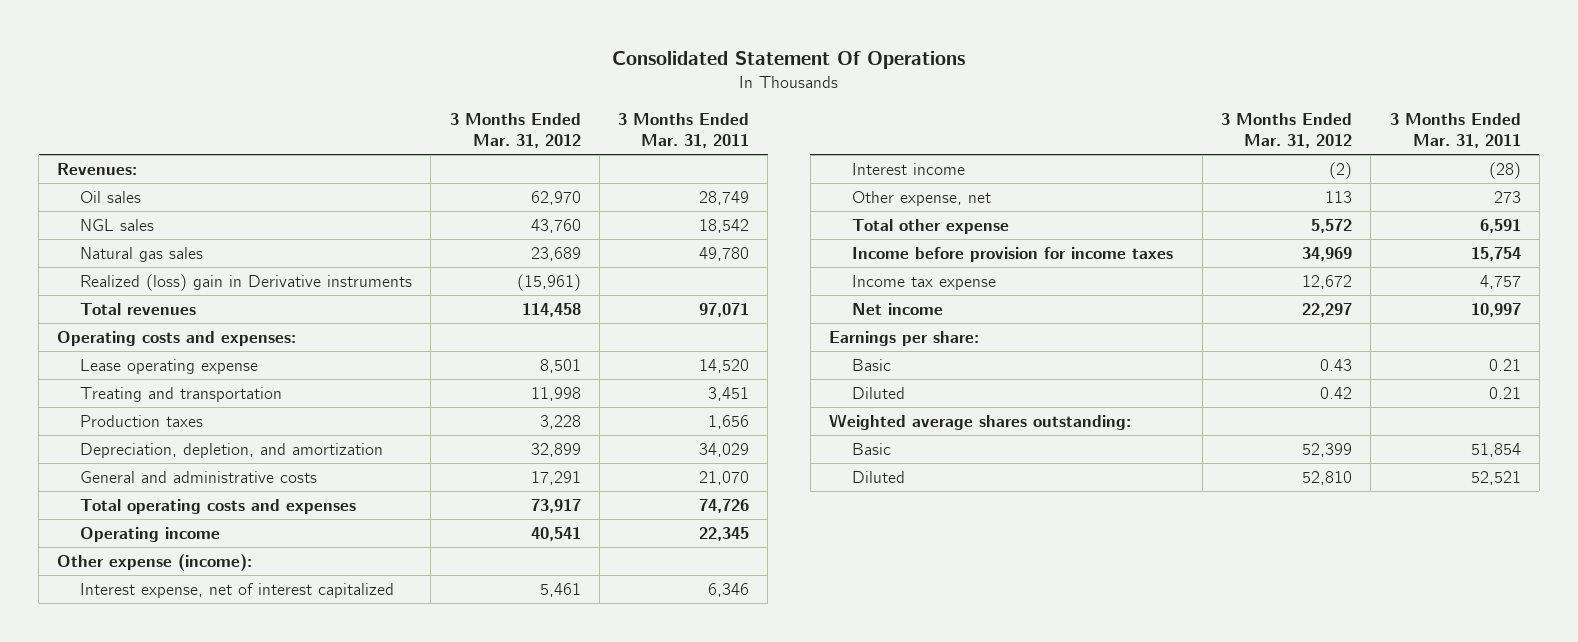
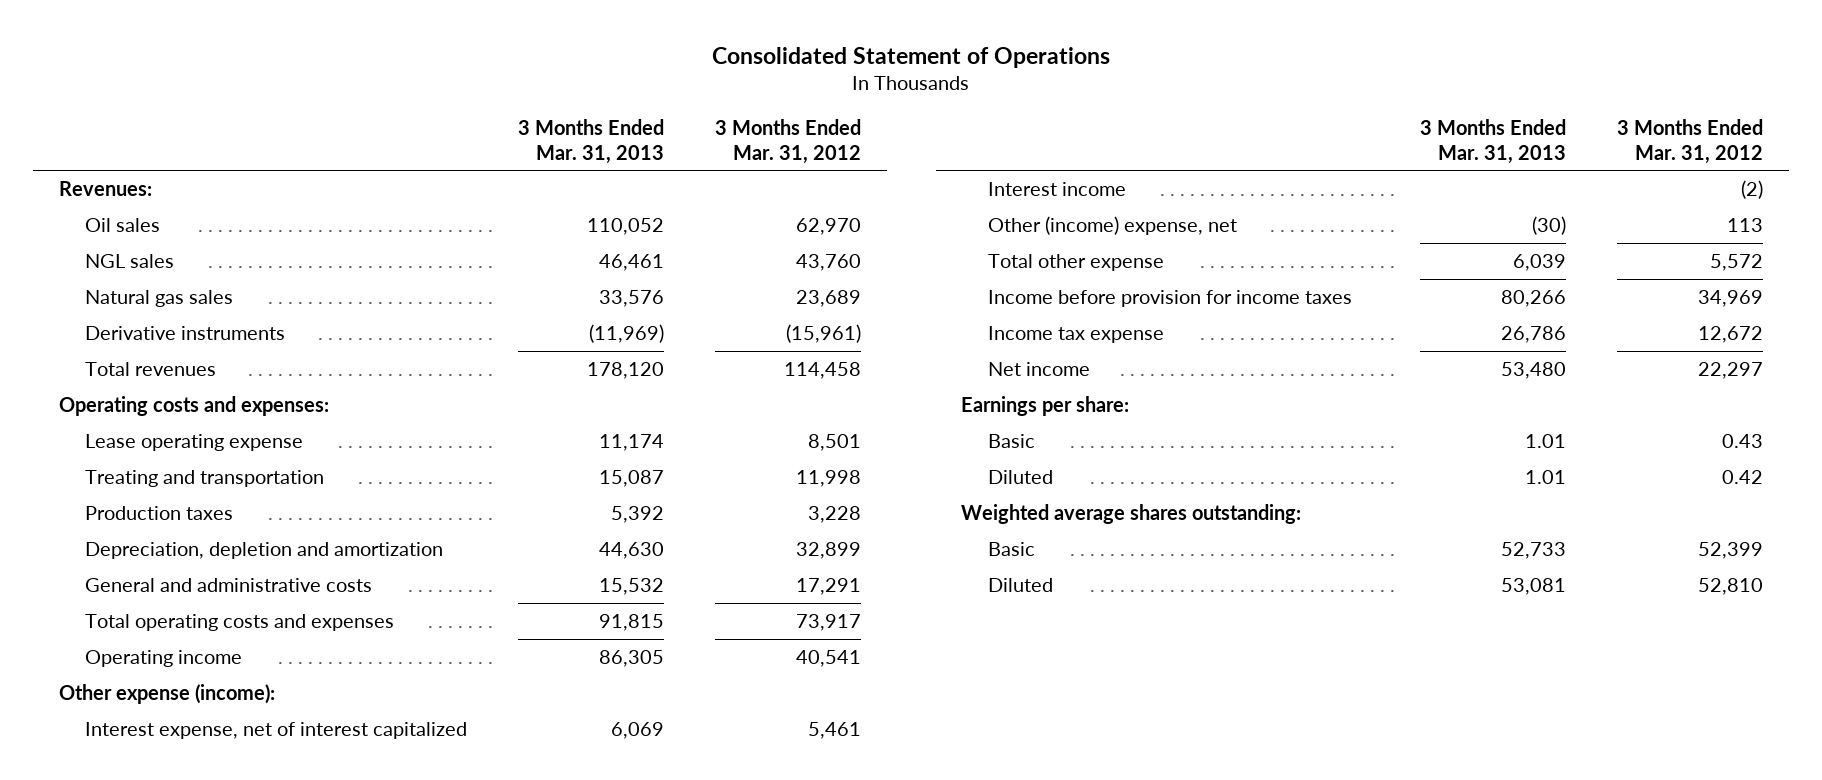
- Consolidated Statement Of Operations
+ Consolidated Statement of Operations
- | 3 Months Ended Mar. 31, 2012 | 3 Months Ended Mar. 31, 2011
+ | 3 Months Ended Mar. 31, 2013 | 3 Months Ended Mar. 31, 2012
- Realized (loss) gain in Derivative instruments | (15,961) |
+ Derivative instruments | (11,969) | (15,961)
- Depreciation, depletion, and amortization | 32,899 | 34,029
+ Depreciation, depletion and amortization | 44,630 | 32,899
- Other expense, net | 113 | 273
+ Other (income) expense, net | (30) | 113

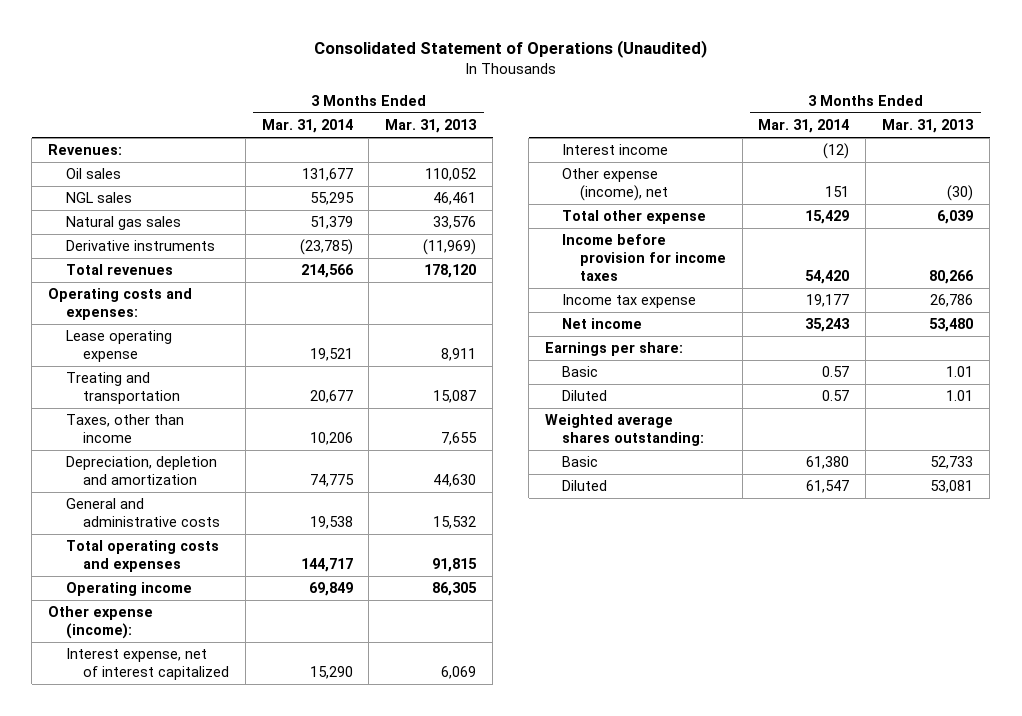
- Consolidated Statement of Operations
+ Consolidated Statement of Operations (Unaudited)
- | 3 Months Ended Mar. 31, 2013 | 3 Months Ended Mar. 31, 2012
+ | 3 Months Ended Mar. 31, 2014 | 3 Months Ended Mar. 31, 2013
- Lease operating expense | 11,174 | 8,501
+ Lease operating expense | 19,521 | 8,911
- Production taxes | 5,392 | 3,228
+ Taxes, other than income | 10,206 | 7,655
- Other (income) expense, net | (30) | 113
+ Other expense (income), net | 151 | (30)

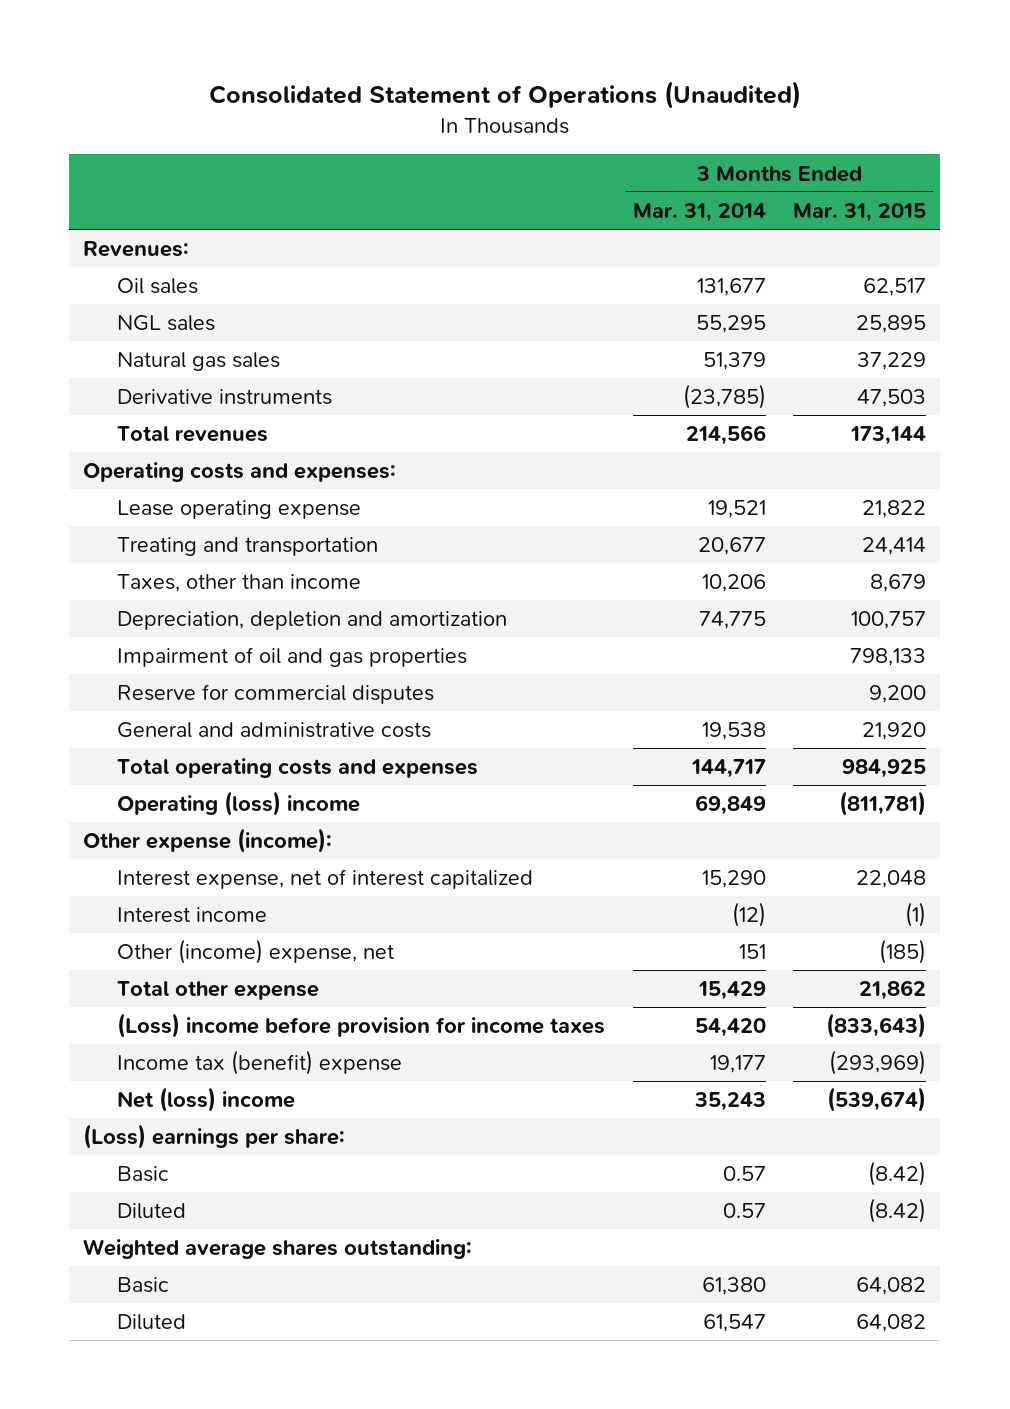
- | 3 Months Ended Mar. 31, 2014 | 3 Months Ended Mar. 31, 2013
+ | 3 Months Ended Mar. 31, 2014 | 3 Months Ended Mar. 31, 2015
+ Impairment of oil and gas properties | | 798,133
+ Reserve for commercial disputes | | 9,200
- Operating income | 69,849 | 86,305
+ Operating (loss) income | 69,849 | (811,781)
- Other expense (income), net | 151 | (30)
+ Other (income) expense, net | 151 | (185)
- Income before provision for income taxes | 54,420 | 80,266
- Income tax expense | 19,177 | 26,786
- Net income | 35,243 | 53,480
- Earnings per share:
+ (Loss) income before provision for income taxes | 54,420 | (833,643)
+ Income tax (benefit) expense | 19,177 | (293,969)
+ Net (loss) income | 35,243 | (539,674)
+ (Loss) earnings per share:

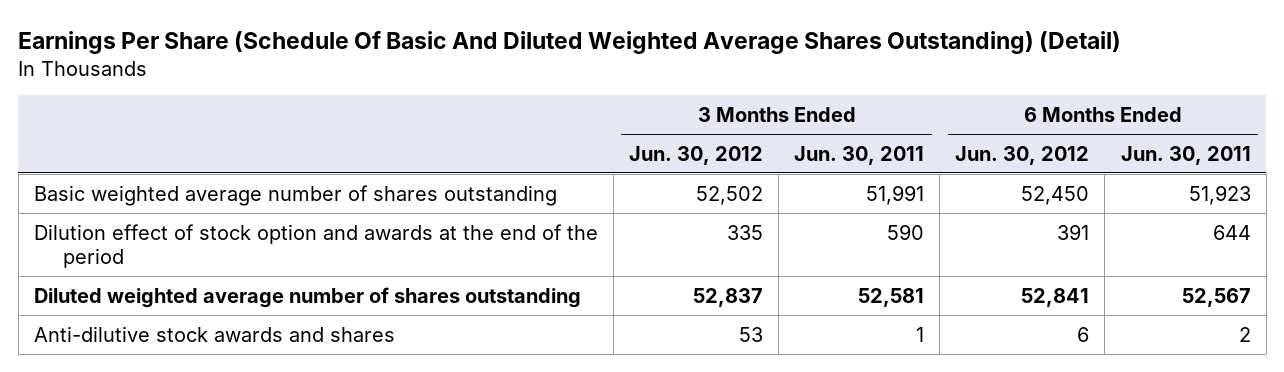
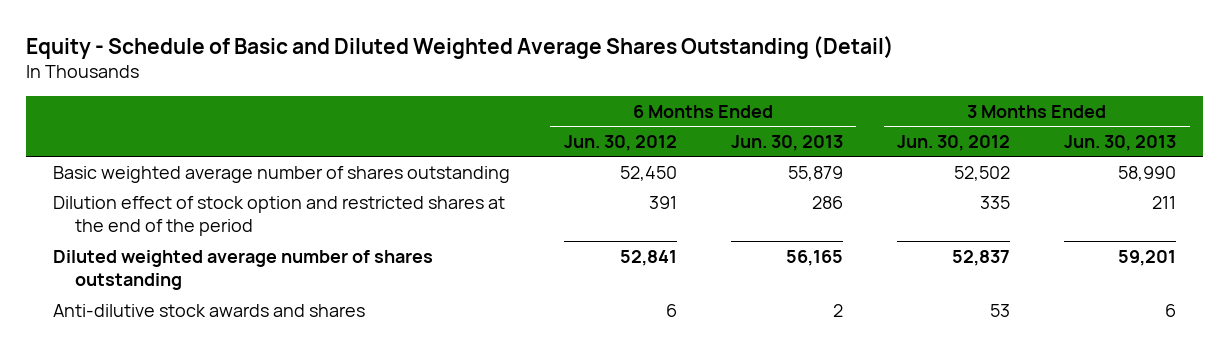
- Earnings Per Share (Schedule Of Basic And Diluted Weighted Average Shares Outstanding) (Detail)
+ Equity - Schedule of Basic and Diluted Weighted Average Shares Outstanding (Detail)
- | 3 Months Ended Jun. 30, 2012 | 3 Months Ended Jun. 30, 2011 | 6 Months Ended Jun. 30, 2012 | 6 Months Ended Jun. 30, 2011
+ | 6 Months Ended Jun. 30, 2012 | 6 Months Ended Jun. 30, 2013 | 3 Months Ended Jun. 30, 2012 | 3 Months Ended Jun. 30, 2013
- Dilution effect of stock option and awards at the end of the period | 335 | 590 | 391 | 644
+ Dilution effect of stock option and restricted shares at the end of the period | 391 | 286 | 335 | 211

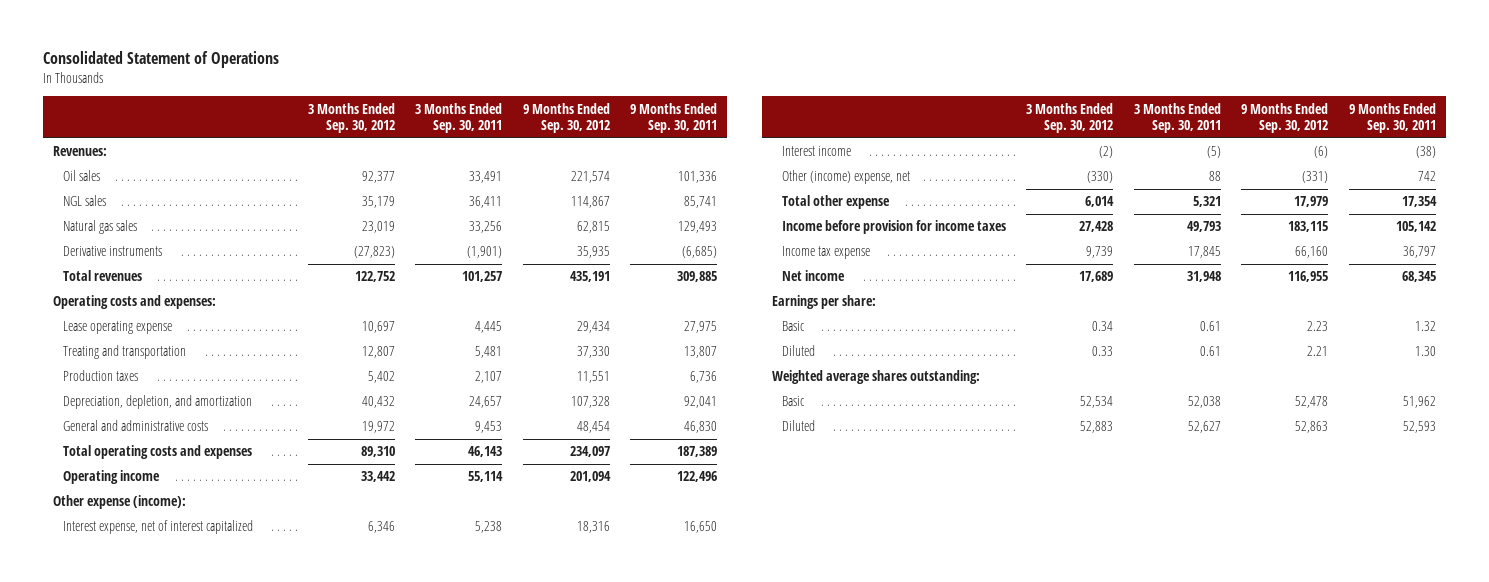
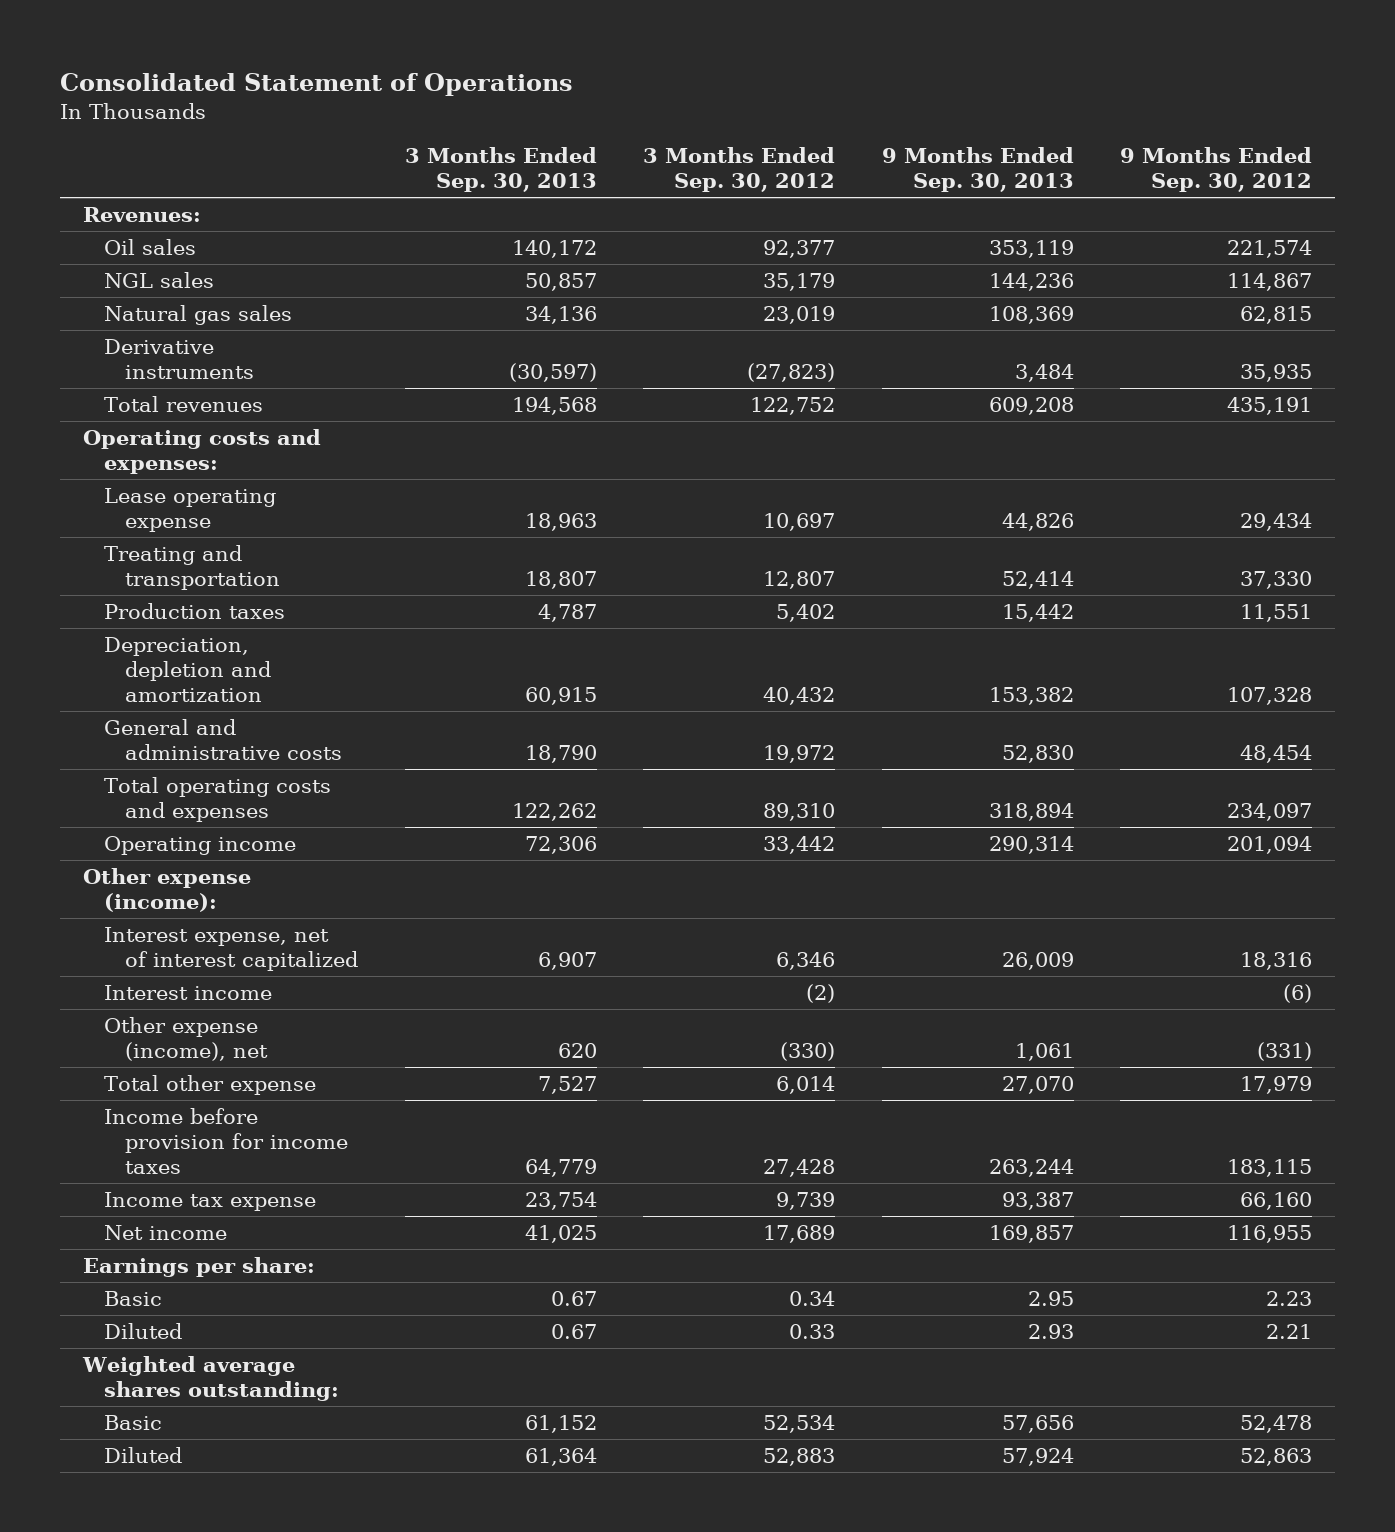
- | 3 Months Ended Sep. 30, 2012 | 3 Months Ended Sep. 30, 2011 | 9 Months Ended Sep. 30, 2012 | 9 Months Ended Sep. 30, 2011
+ | 3 Months Ended Sep. 30, 2013 | 3 Months Ended Sep. 30, 2012 | 9 Months Ended Sep. 30, 2013 | 9 Months Ended Sep. 30, 2012
- Depreciation, depletion, and amortization | 40,432 | 24,657 | 107,328 | 92,041
+ Depreciation, depletion and amortization | 60,915 | 40,432 | 153,382 | 107,328
- Other (income) expense, net | (330) | 88 | (331) | 742
+ Other expense (income), net | 620 | (330) | 1,061 | (331)

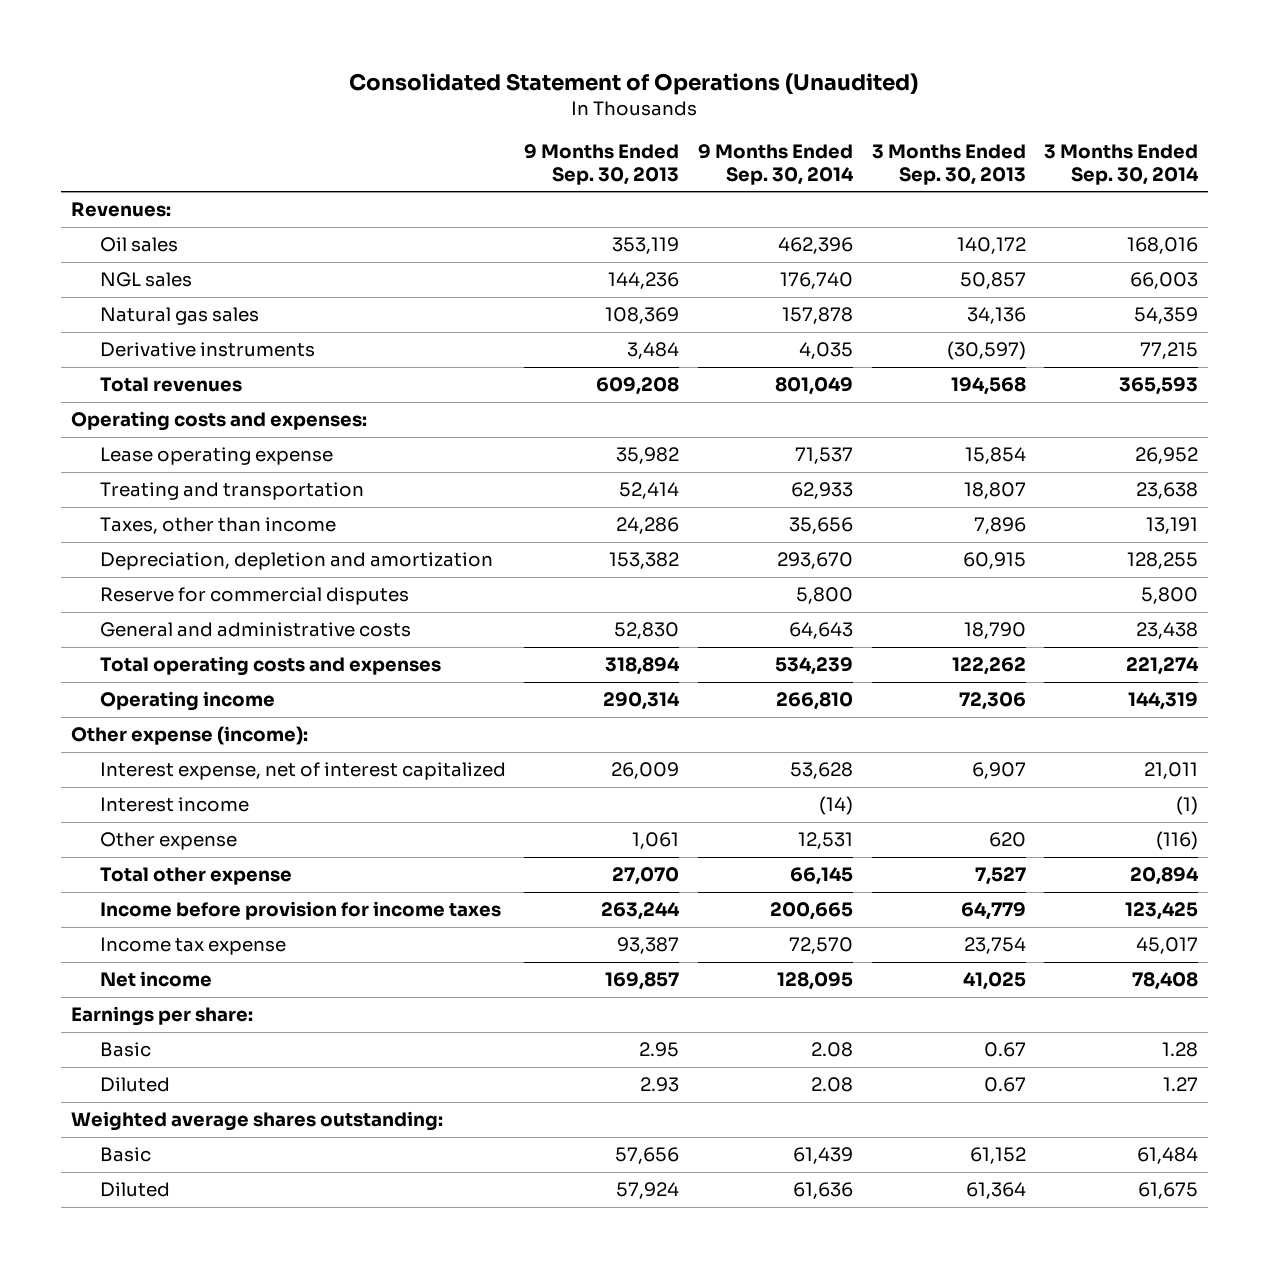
- Consolidated Statement of Operations
+ Consolidated Statement of Operations (Unaudited)
- | 3 Months Ended Sep. 30, 2013 | 3 Months Ended Sep. 30, 2012 | 9 Months Ended Sep. 30, 2013 | 9 Months Ended Sep. 30, 2012
+ | 9 Months Ended Sep. 30, 2013 | 9 Months Ended Sep. 30, 2014 | 3 Months Ended Sep. 30, 2013 | 3 Months Ended Sep. 30, 2014
- Lease operating expense | 18,963 | 10,697 | 44,826 | 29,434
+ Lease operating expense | 35,982 | 71,537 | 15,854 | 26,952
- Production taxes | 4,787 | 5,402 | 15,442 | 11,551
+ Taxes, other than income | 24,286 | 35,656 | 7,896 | 13,191
+ Reserve for commercial disputes | | 5,800 | | 5,800
- Other expense (income), net | 620 | (330) | 1,061 | (331)
+ Other expense | 1,061 | 12,531 | 620 | (116)

